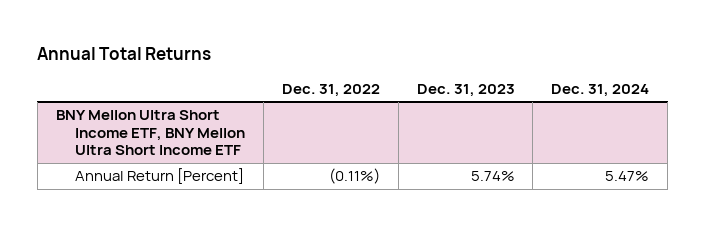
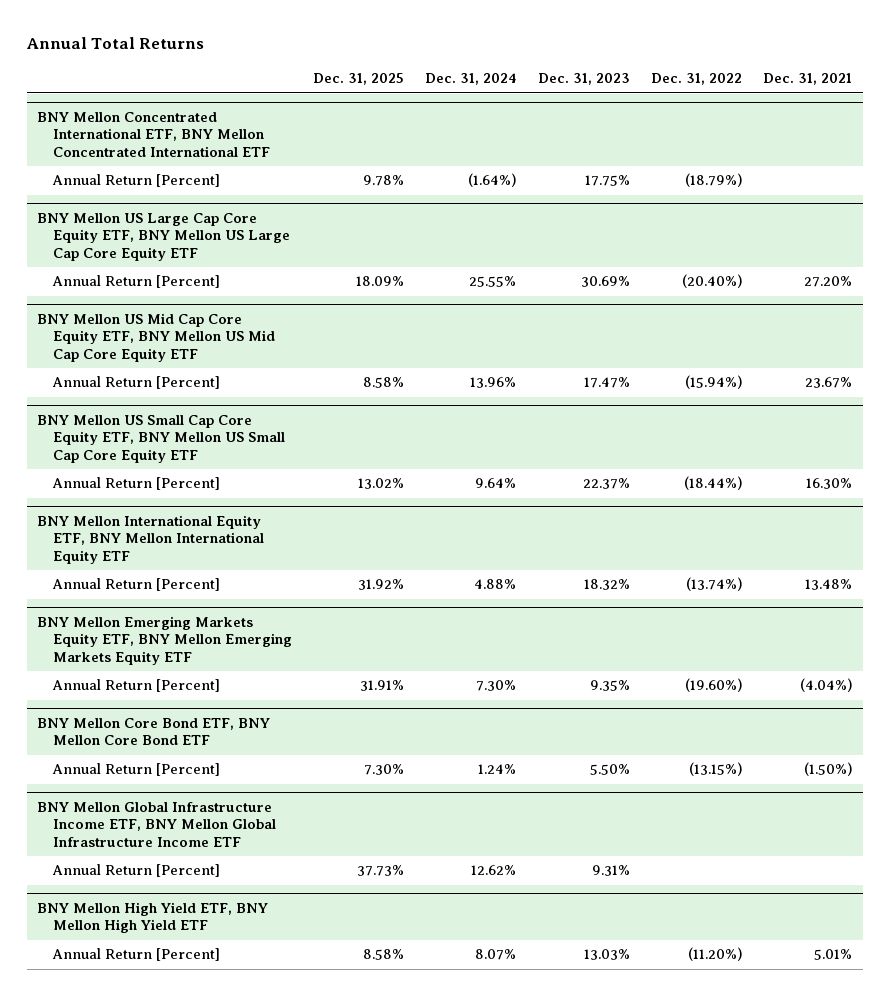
- | Dec. 31, 2022 | Dec. 31, 2023 | Dec. 31, 2024
+ | Dec. 31, 2025 | Dec. 31, 2024 | Dec. 31, 2023 | Dec. 31, 2022 | Dec. 31, 2021
- BNY Mellon Ultra Short Income ETF, BNY Mellon Ultra Short Income ETF
- Annual Return [Percent] | (0.11%) | 5.74% | 5.47%
+ BNY Mellon Concentrated International ETF, BNY Mellon Concentrated International ETF
+ Annual Return [Percent] | 9.78% | (1.64%) | 17.75% | (18.79%) |
+ BNY Mellon US Large Cap Core Equity ETF, BNY Mellon US Large Cap Core Equity ETF
+ Annual Return [Percent] | 18.09% | 25.55% | 30.69% | (20.40%) | 27.20%
+ BNY Mellon US Mid Cap Core Equity ETF, BNY Mellon US Mid Cap Core Equity ETF
+ Annual Return [Percent] | 8.58% | 13.96% | 17.47% | (15.94%) | 23.67%
+ BNY Mellon US Small Cap Core Equity ETF, BNY Mellon US Small Cap Core Equity ETF
+ Annual Return [Percent] | 13.02% | 9.64% | 22.37% | (18.44%) | 16.30%
+ BNY Mellon International Equity ETF, BNY Mellon International Equity ETF
+ Annual Return [Percent] | 31.92% | 4.88% | 18.32% | (13.74%) | 13.48%
+ BNY Mellon Emerging Markets Equity ETF, BNY Mellon Emerging Markets Equity ETF
+ Annual Return [Percent] | 31.91% | 7.30% | 9.35% | (19.60%) | (4.04%)
+ BNY Mellon Core Bond ETF, BNY Mellon Core Bond ETF
+ Annual Return [Percent] | 7.30% | 1.24% | 5.50% | (13.15%) | (1.50%)
+ BNY Mellon Global Infrastructure Income ETF, BNY Mellon Global Infrastructure Income ETF
+ Annual Return [Percent] | 37.73% | 12.62% | 9.31% | |
+ BNY Mellon High Yield ETF, BNY Mellon High Yield ETF
+ Annual Return [Percent] | 8.58% | 8.07% | 13.03% | (11.20%) | 5.01%

